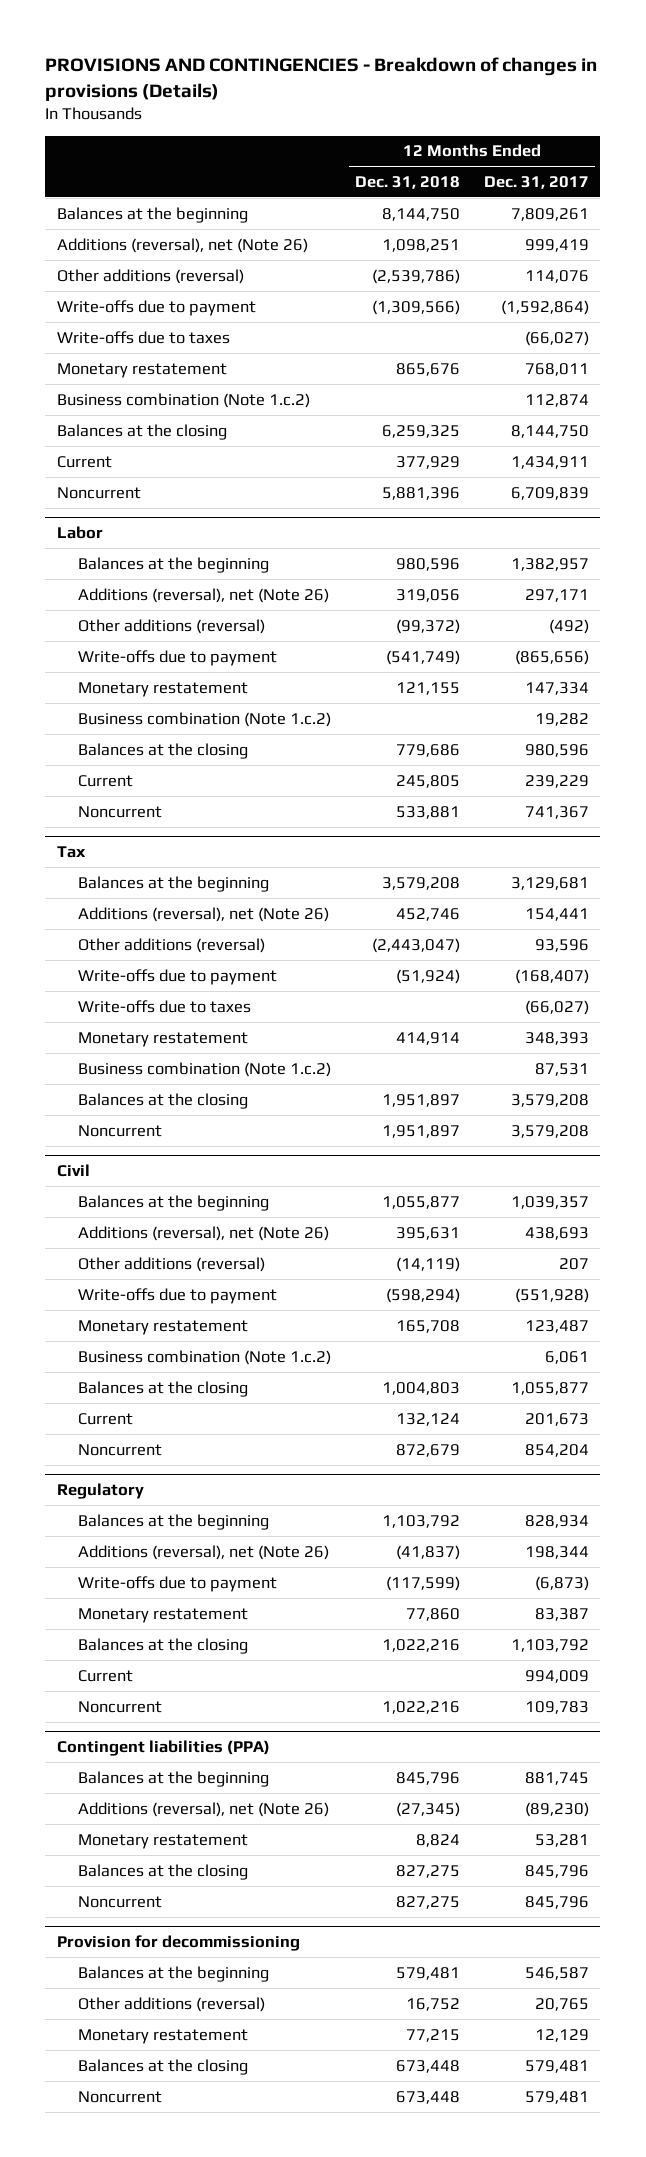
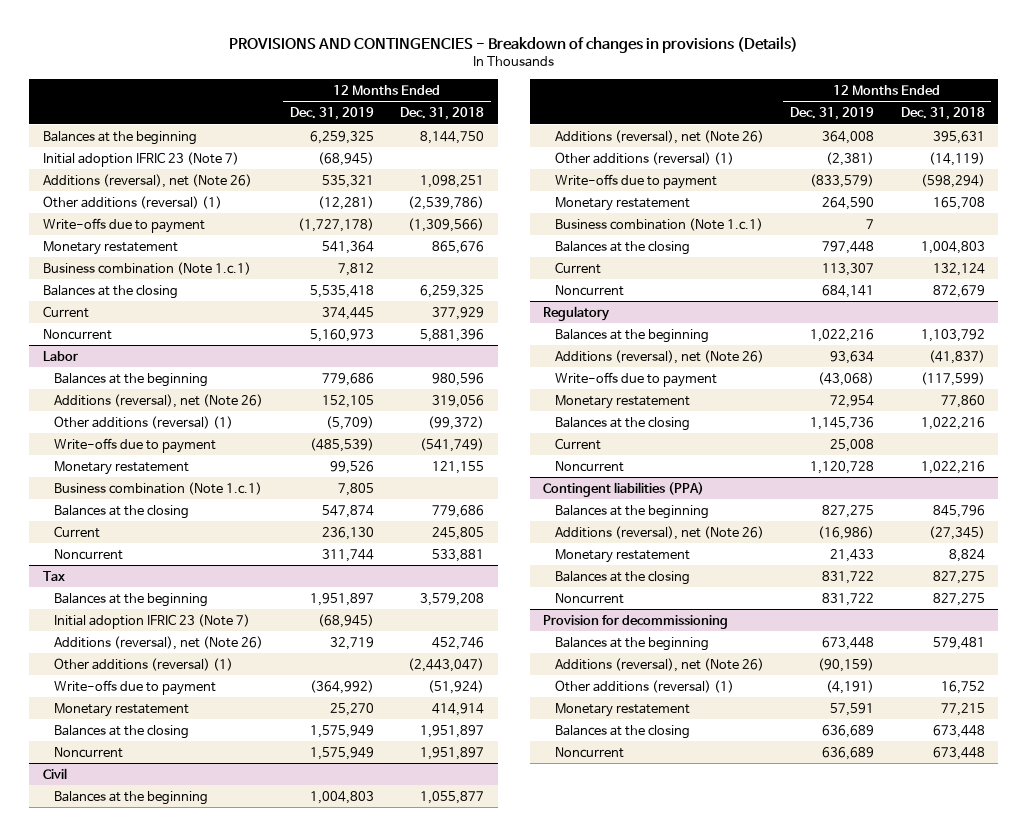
- | 12 Months Ended Dec. 31, 2018 | 12 Months Ended Dec. 31, 2017
+ | 12 Months Ended Dec. 31, 2019 | 12 Months Ended Dec. 31, 2018
+ Initial adoption IFRIC 23 (Note 7) | (68,945) |
- Other additions (reversal) | (2,539,786) | 114,076
+ Other additions (reversal) (1) | (12,281) | (2,539,786)
- Write-offs due to taxes | | (66,027)
- Business combination (Note 1.c.2) | | 112,874
+ Business combination (Note 1.c.1) | 7,812 |
@ Labor
- Other additions (reversal) | (99,372) | (492)
+ Other additions (reversal) (1) | (5,709) | (99,372)
- Business combination (Note 1.c.2) | | 19,282
+ Business combination (Note 1.c.1) | 7,805 |
@ Tax
+ Initial adoption IFRIC 23 (Note 7) | (68,945) |
- Other additions (reversal) | (2,443,047) | 93,596
+ Other additions (reversal) (1) | | (2,443,047)
- Write-offs due to taxes | | (66,027)
- Business combination (Note 1.c.2) | | 87,531
@ Civil
- Other additions (reversal) | (14,119) | 207
+ Other additions (reversal) (1) | (2,381) | (14,119)
- Business combination (Note 1.c.2) | | 6,061
+ Business combination (Note 1.c.1) | 7 |
@ Provision for decommissioning
- Other additions (reversal) | 16,752 | 20,765
+ Additions (reversal), net (Note 26) | (90,159) |
+ Other additions (reversal) (1) | (4,191) | 16,752

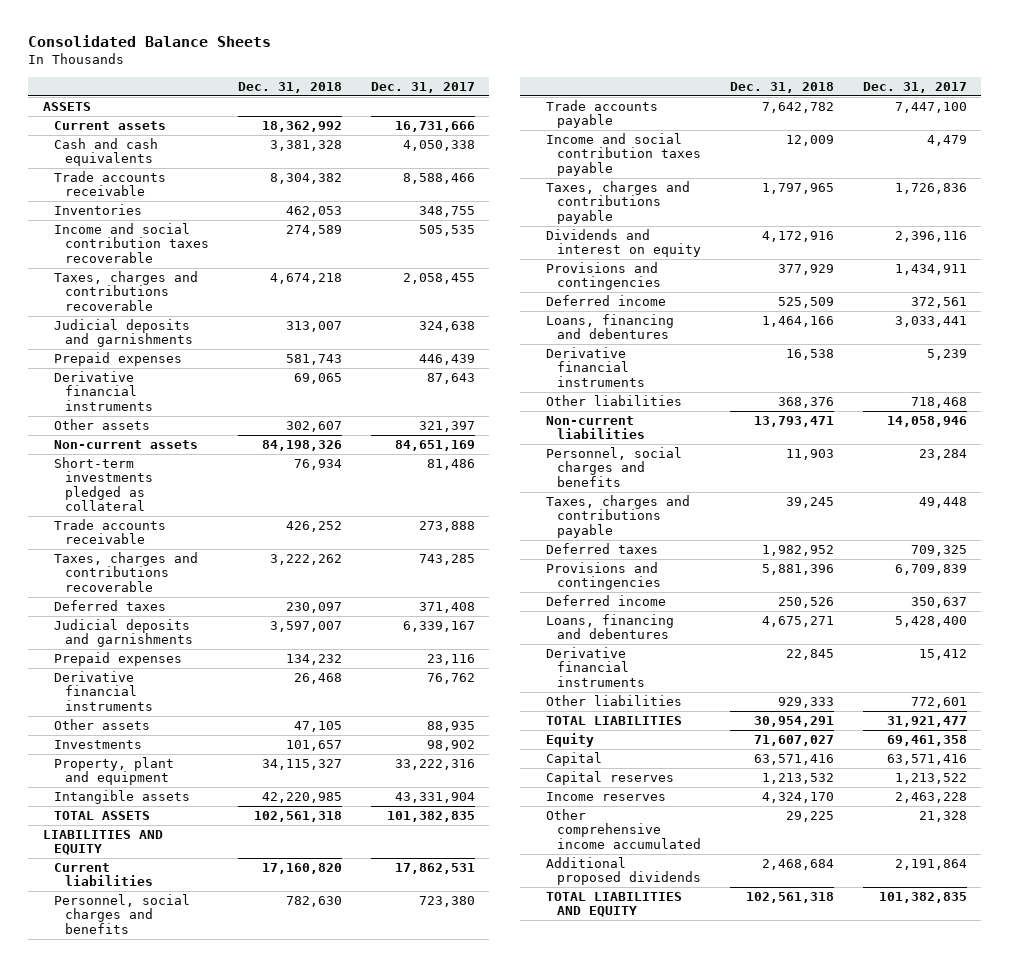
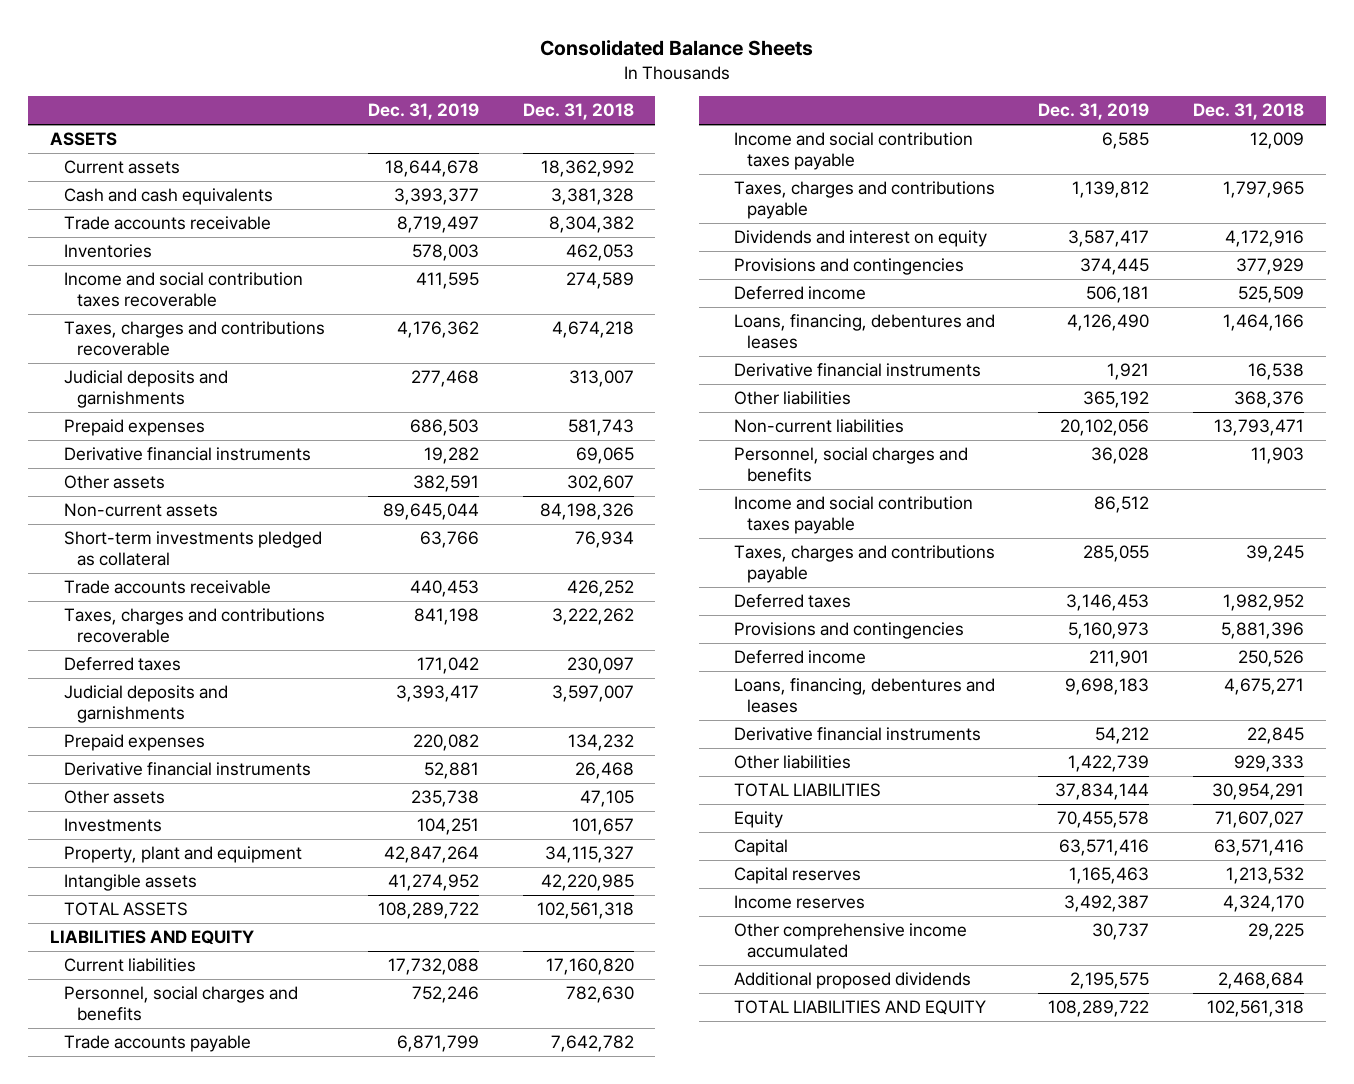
- | Dec. 31, 2018 | Dec. 31, 2017
+ | Dec. 31, 2019 | Dec. 31, 2018
- Loans, financing and debentures | 1,464,166 | 3,033,441
+ Loans, financing, debentures and leases | 4,126,490 | 1,464,166
+ Income and social contribution taxes payable | 86,512 |
- Loans, financing and debentures | 4,675,271 | 5,428,400
+ Loans, financing, debentures and leases | 9,698,183 | 4,675,271

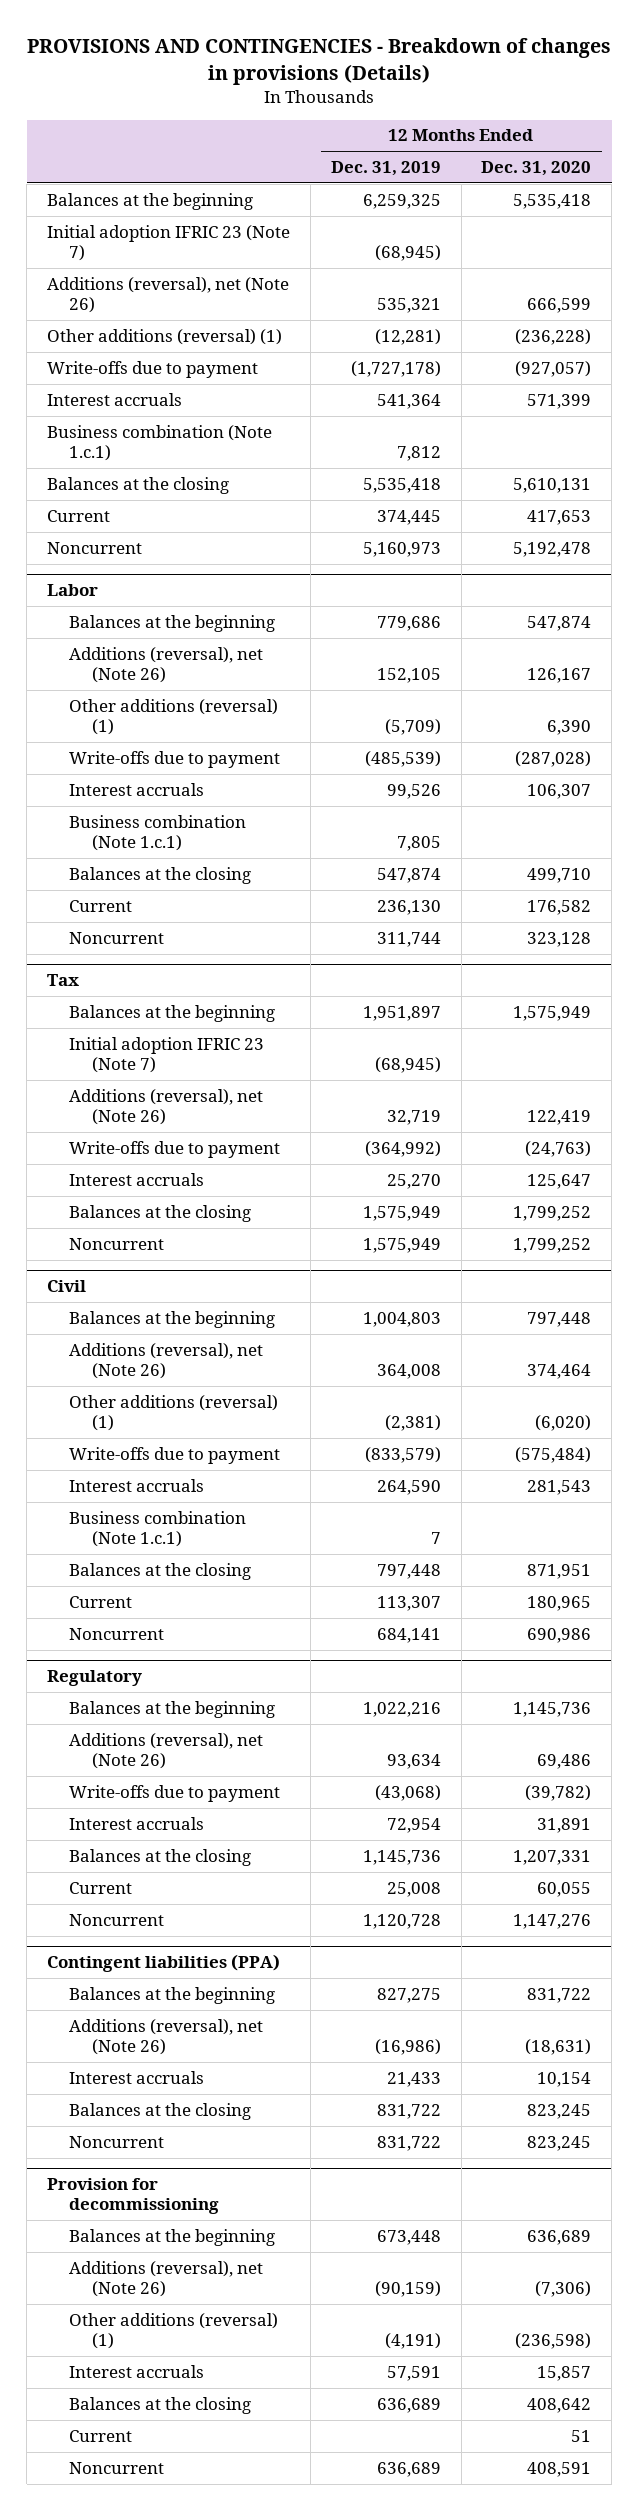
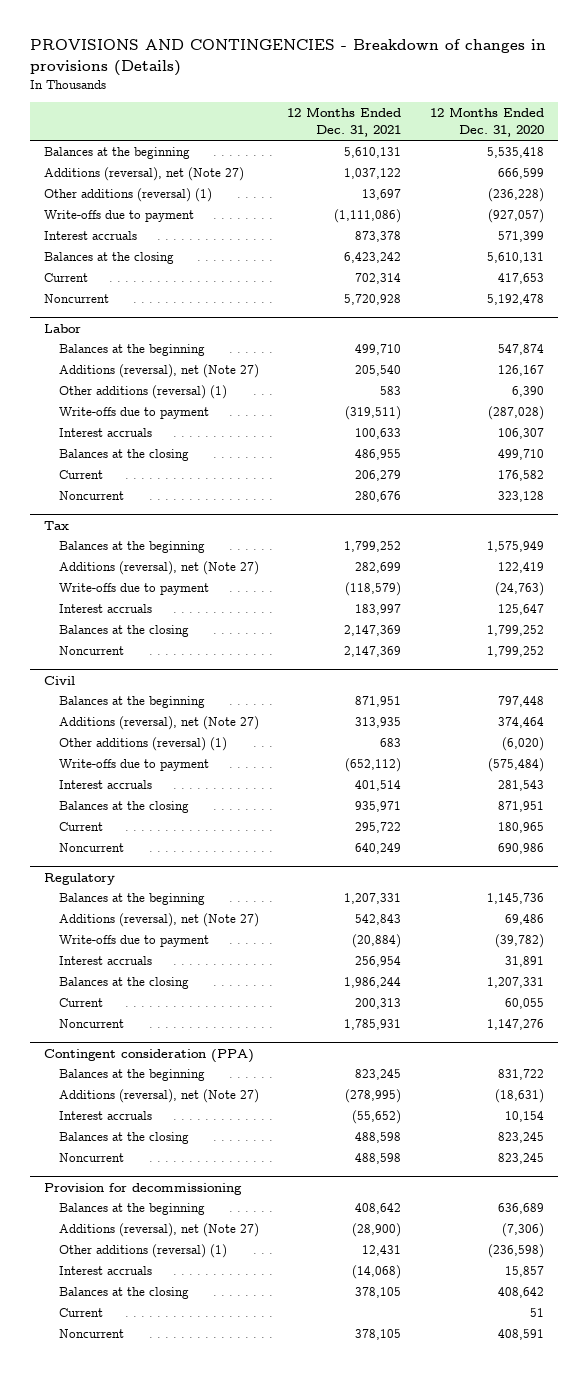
- | 12 Months Ended Dec. 31, 2019 | 12 Months Ended Dec. 31, 2020
+ | 12 Months Ended Dec. 31, 2021 | 12 Months Ended Dec. 31, 2020
- Initial adoption IFRIC 23 (Note 7) | (68,945) |
- Additions (reversal), net (Note 26) | 535,321 | 666,599
+ Additions (reversal), net (Note 27) | 1,037,122 | 666,599
- Business combination (Note 1.c.1) | 7,812 |
@ Labor
- Additions (reversal), net (Note 26) | 152,105 | 126,167
+ Additions (reversal), net (Note 27) | 205,540 | 126,167
- Business combination (Note 1.c.1) | 7,805 |
@ Tax
- Initial adoption IFRIC 23 (Note 7) | (68,945) |
- Additions (reversal), net (Note 26) | 32,719 | 122,419
+ Additions (reversal), net (Note 27) | 282,699 | 122,419
@ Civil
- Additions (reversal), net (Note 26) | 364,008 | 374,464
+ Additions (reversal), net (Note 27) | 313,935 | 374,464
- Business combination (Note 1.c.1) | 7 |
@ Regulatory
- Additions (reversal), net (Note 26) | 93,634 | 69,486
+ Additions (reversal), net (Note 27) | 542,843 | 69,486
- Contingent liabilities (PPA)
+ Contingent consideration (PPA)
- Additions (reversal), net (Note 26) | (16,986) | (18,631)
+ Additions (reversal), net (Note 27) | (278,995) | (18,631)
@ Provision for decommissioning
- Additions (reversal), net (Note 26) | (90,159) | (7,306)
+ Additions (reversal), net (Note 27) | (28,900) | (7,306)

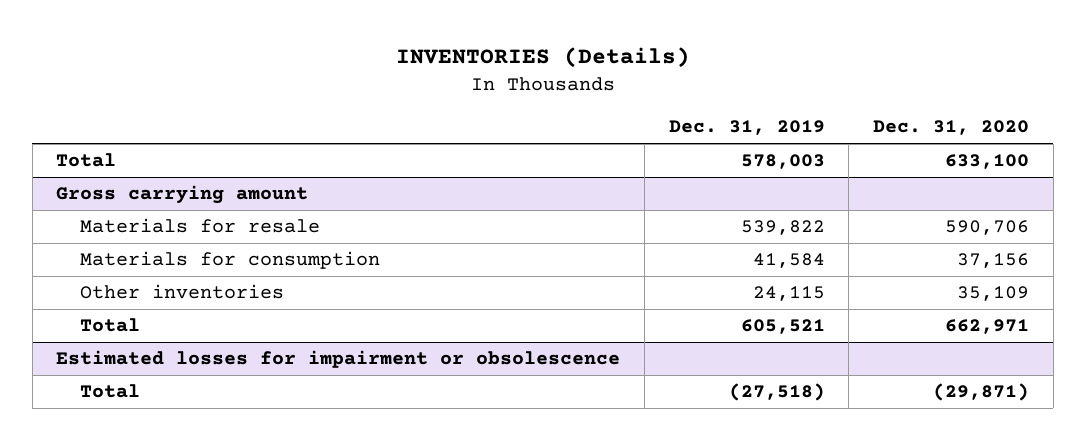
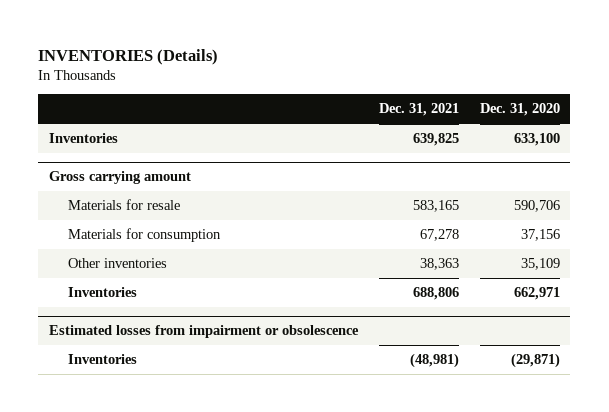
- | Dec. 31, 2019 | Dec. 31, 2020
+ | Dec. 31, 2021 | Dec. 31, 2020
- Total | 578,003 | 633,100
+ Inventories | 639,825 | 633,100
@ Gross carrying amount
- Total | 605,521 | 662,971
- Estimated losses for impairment or obsolescence
- Total | (27,518) | (29,871)
@ Gross carrying amount
+ Inventories | 688,806 | 662,971
+ Estimated losses from impairment or obsolescence
+ Inventories | (48,981) | (29,871)

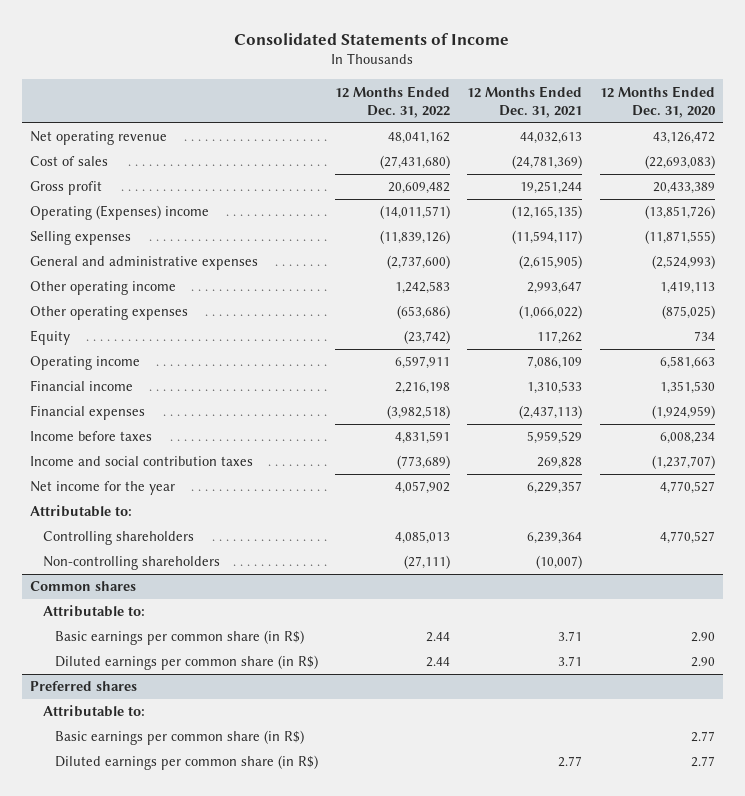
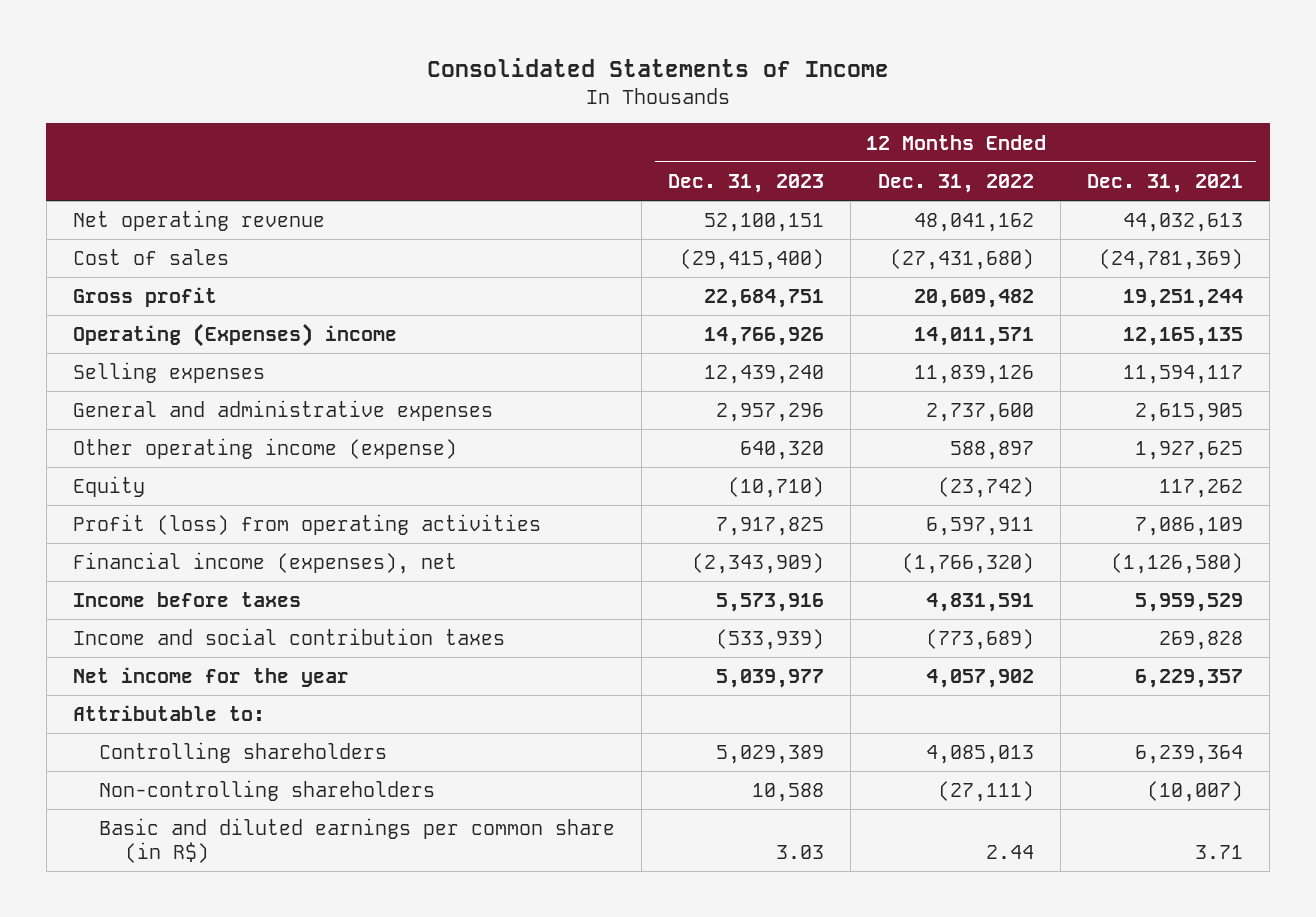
- | 12 Months Ended Dec. 31, 2022 | 12 Months Ended Dec. 31, 2021 | 12 Months Ended Dec. 31, 2020
+ | 12 Months Ended Dec. 31, 2023 | 12 Months Ended Dec. 31, 2022 | 12 Months Ended Dec. 31, 2021
- Operating (Expenses) income | (14,011,571) | (12,165,135) | (13,851,726)
- Selling expenses | (11,839,126) | (11,594,117) | (11,871,555)
- General and administrative expenses | (2,737,600) | (2,615,905) | (2,524,993)
- Other operating income | 1,242,583 | 2,993,647 | 1,419,113
- Other operating expenses | (653,686) | (1,066,022) | (875,025)
+ Operating (Expenses) income | 14,766,926 | 14,011,571 | 12,165,135
+ Selling expenses | 12,439,240 | 11,839,126 | 11,594,117
+ General and administrative expenses | 2,957,296 | 2,737,600 | 2,615,905
+ Other operating income (expense) | 640,320 | 588,897 | 1,927,625
- Operating income | 6,597,911 | 7,086,109 | 6,581,663
- Financial income | 2,216,198 | 1,310,533 | 1,351,530
- Financial expenses | (3,982,518) | (2,437,113) | (1,924,959)
+ Profit (loss) from operating activities | 7,917,825 | 6,597,911 | 7,086,109
+ Financial income (expenses), net | (2,343,909) | (1,766,320) | (1,126,580)
- Common shares
- Attributable to:
- Basic earnings per common share (in R$) | 2.44 | 3.71 | 2.90
- Diluted earnings per common share (in R$) | 2.44 | 3.71 | 2.90
- Preferred shares
- Attributable to:
- Basic earnings per common share (in R$) | | | 2.77
- Diluted earnings per common share (in R$) | | 2.77 | 2.77
+ Basic and diluted earnings per common share (in R$) | 3.03 | 2.44 | 3.71

